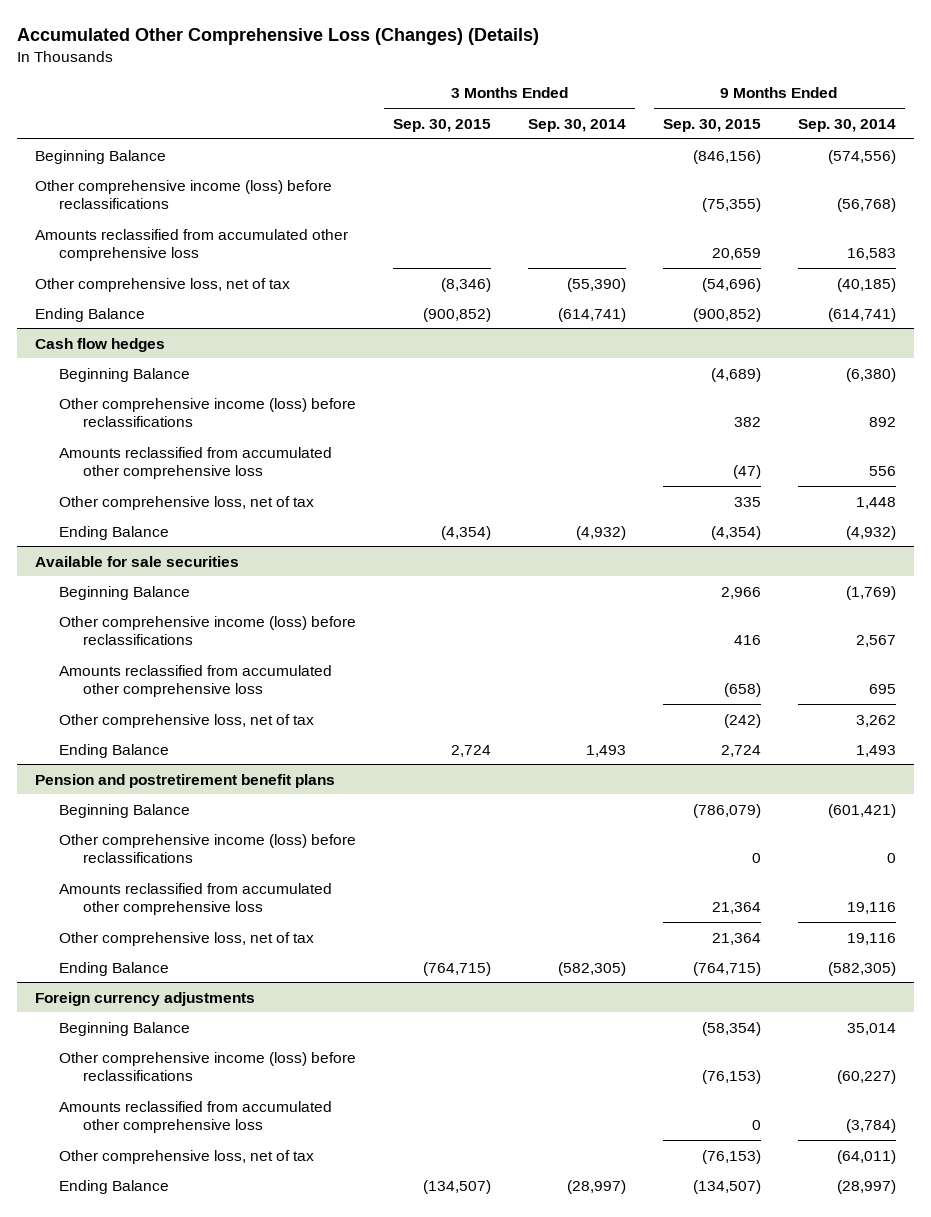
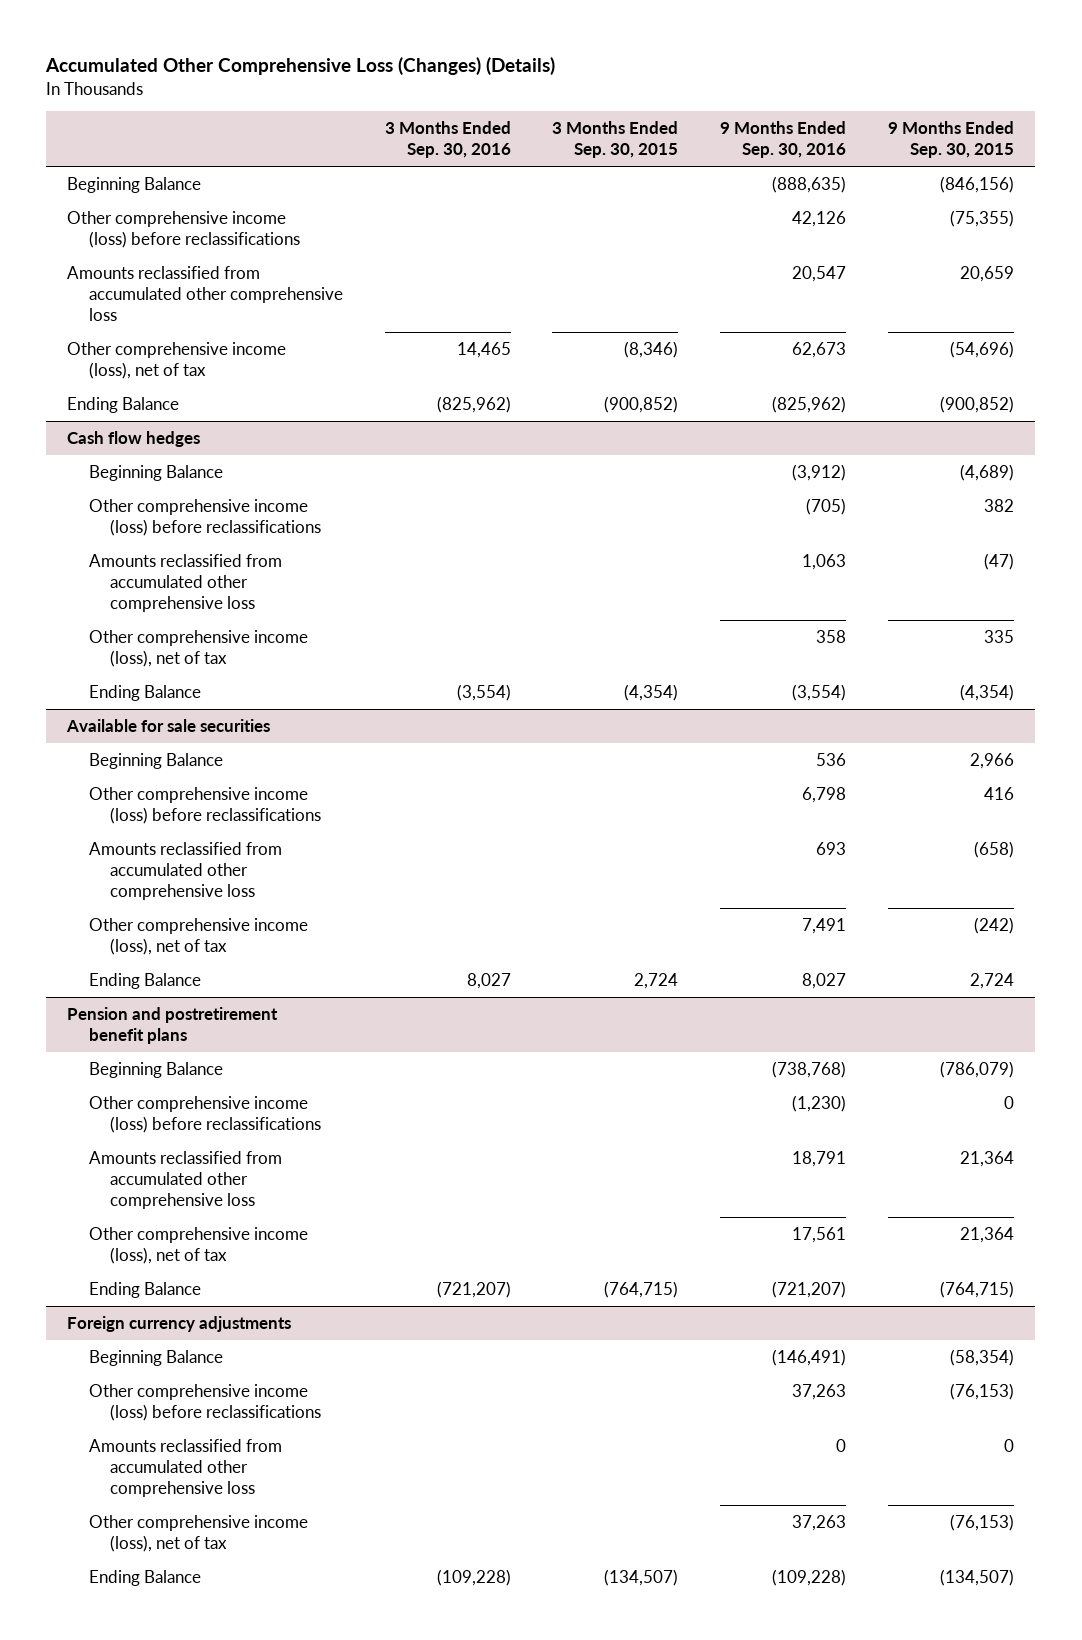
- | 3 Months Ended Sep. 30, 2015 | 3 Months Ended Sep. 30, 2014 | 9 Months Ended Sep. 30, 2015 | 9 Months Ended Sep. 30, 2014
+ | 3 Months Ended Sep. 30, 2016 | 3 Months Ended Sep. 30, 2015 | 9 Months Ended Sep. 30, 2016 | 9 Months Ended Sep. 30, 2015
- Other comprehensive loss, net of tax | (8,346) | (55,390) | (54,696) | (40,185)
+ Other comprehensive income (loss), net of tax | 14,465 | (8,346) | 62,673 | (54,696)
@ Cash flow hedges
- Other comprehensive loss, net of tax | | | 335 | 1,448
+ Other comprehensive income (loss), net of tax | | | 358 | 335
@ Available for sale securities
- Other comprehensive loss, net of tax | | | (242) | 3,262
+ Other comprehensive income (loss), net of tax | | | 7,491 | (242)
@ Pension and postretirement benefit plans
- Other comprehensive loss, net of tax | | | 21,364 | 19,116
+ Other comprehensive income (loss), net of tax | | | 17,561 | 21,364
@ Foreign currency adjustments
- Other comprehensive loss, net of tax | | | (76,153) | (64,011)
+ Other comprehensive income (loss), net of tax | | | 37,263 | (76,153)

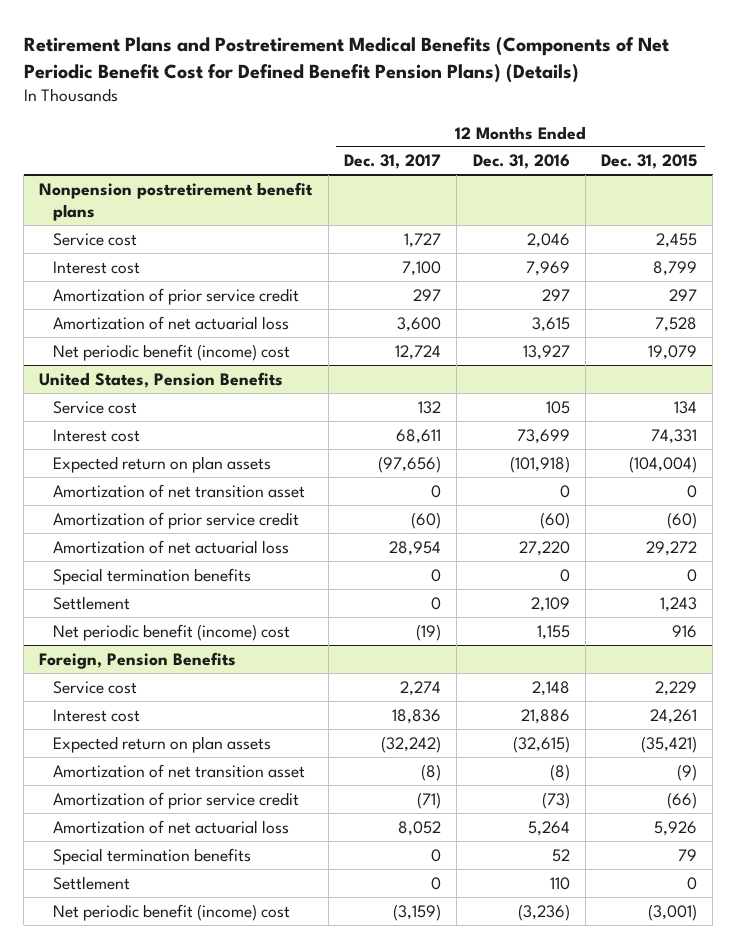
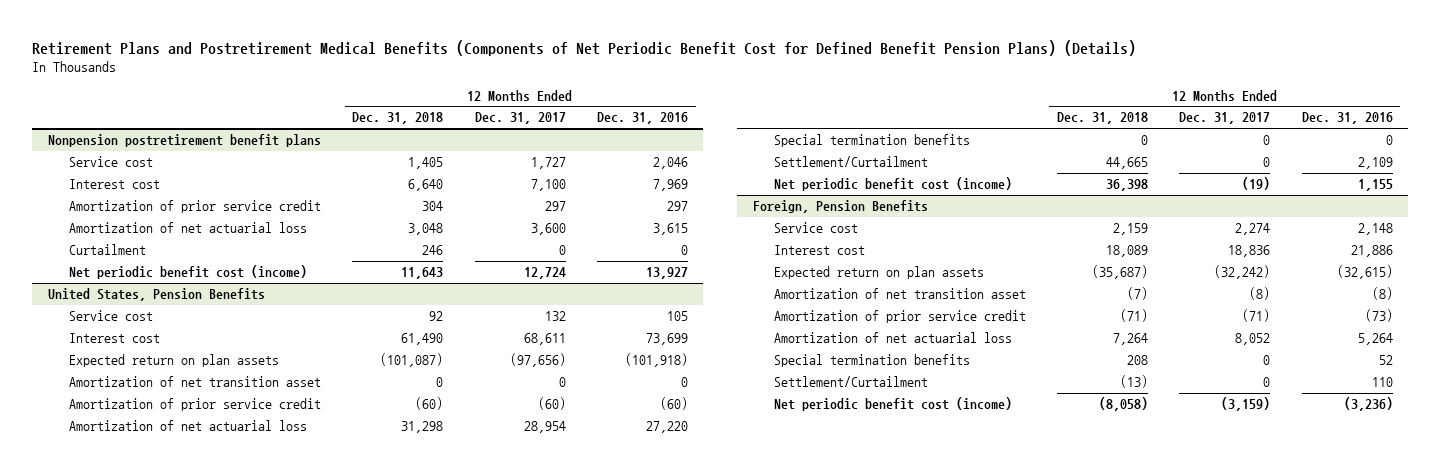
- | 12 Months Ended Dec. 31, 2017 | 12 Months Ended Dec. 31, 2016 | 12 Months Ended Dec. 31, 2015
+ | 12 Months Ended Dec. 31, 2018 | 12 Months Ended Dec. 31, 2017 | 12 Months Ended Dec. 31, 2016
@ Nonpension postretirement benefit plans
- Net periodic benefit (income) cost | 12,724 | 13,927 | 19,079
+ Curtailment | 246 | 0 | 0
+ Net periodic benefit cost (income) | 11,643 | 12,724 | 13,927
@ United States, Pension Benefits
- Settlement | 0 | 2,109 | 1,243
- Net periodic benefit (income) cost | (19) | 1,155 | 916
+ Settlement/Curtailment | 44,665 | 0 | 2,109
+ Net periodic benefit cost (income) | 36,398 | (19) | 1,155
@ Foreign, Pension Benefits
- Settlement | 0 | 110 | 0
- Net periodic benefit (income) cost | (3,159) | (3,236) | (3,001)
+ Settlement/Curtailment | (13) | 0 | 110
+ Net periodic benefit cost (income) | (8,058) | (3,159) | (3,236)

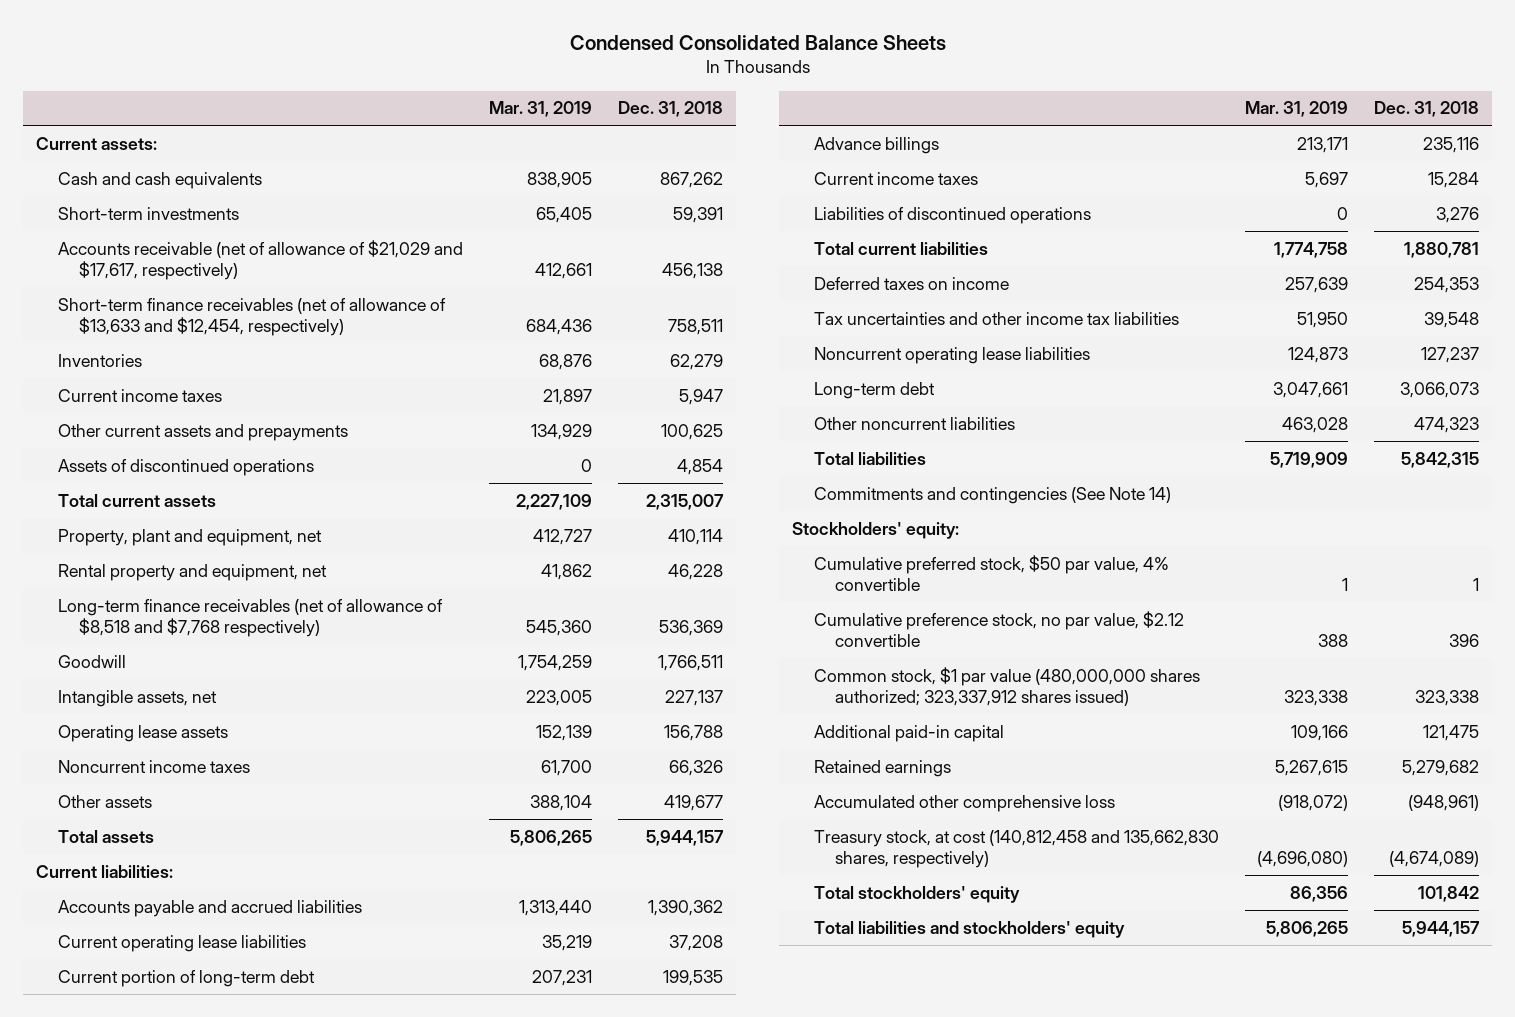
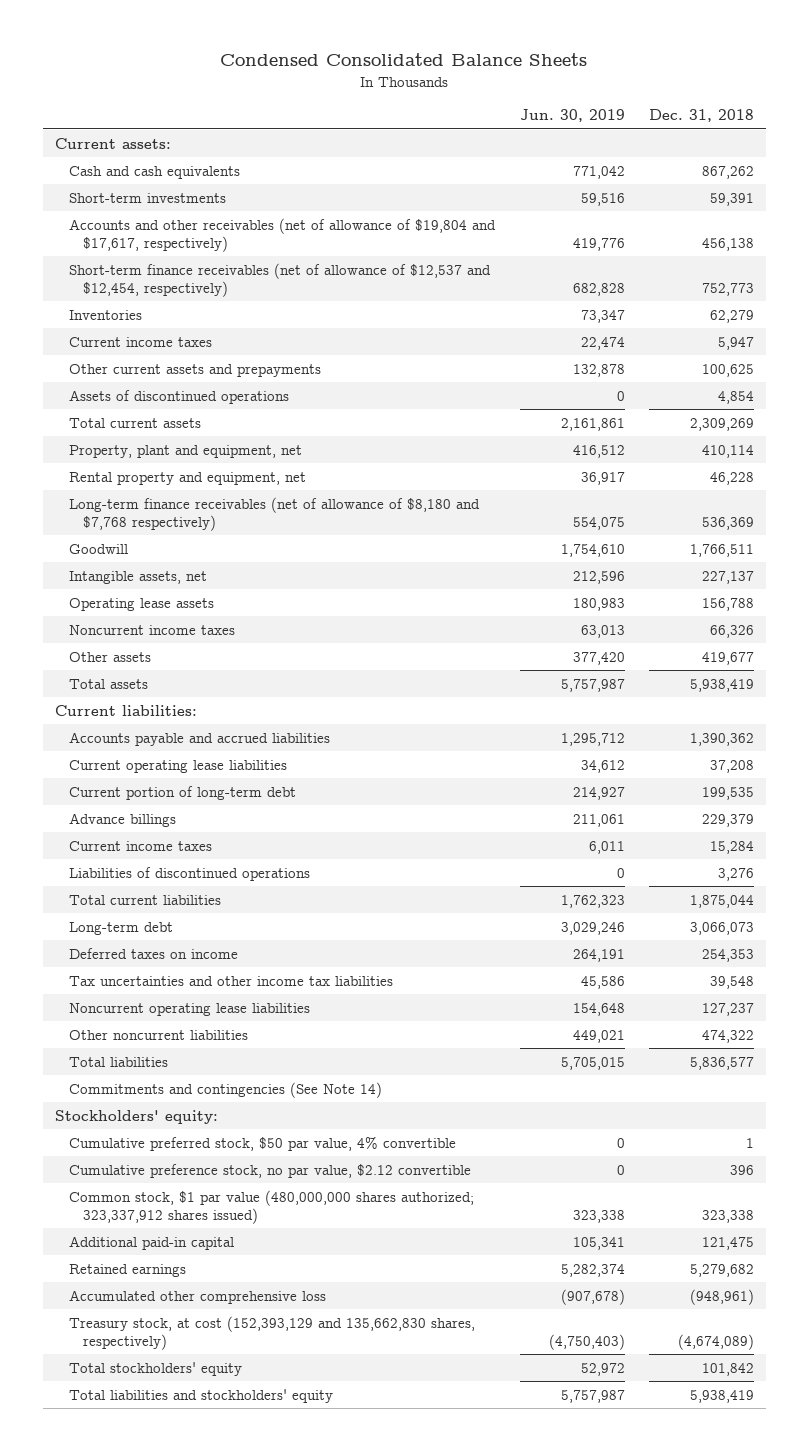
- | Mar. 31, 2019 | Dec. 31, 2018
+ | Jun. 30, 2019 | Dec. 31, 2018
- Accounts receivable (net of allowance of $21,029 and $17,617, respectively) | 412,661 | 456,138
- Short-term finance receivables (net of allowance of $13,633 and $12,454, respectively) | 684,436 | 758,511
+ Accounts and other receivables (net of allowance of $19,804 and $17,617, respectively) | 419,776 | 456,138
+ Short-term finance receivables (net of allowance of $12,537 and $12,454, respectively) | 682,828 | 752,773
- Total current assets | 2,227,109 | 2,315,007
+ Total current assets | 2,161,861 | 2,309,269
- Long-term finance receivables (net of allowance of $8,518 and $7,768 respectively) | 545,360 | 536,369
+ Long-term finance receivables (net of allowance of $8,180 and $7,768 respectively) | 554,075 | 536,369
- Total assets | 5,806,265 | 5,944,157
+ Total assets | 5,757,987 | 5,938,419
- Advance billings | 213,171 | 235,116
+ Advance billings | 211,061 | 229,379
- Total current liabilities | 1,774,758 | 1,880,781
+ Total current liabilities | 1,762,323 | 1,875,044
moved up: Long-term debt | 3,029,246 | 3,066,073
- Other noncurrent liabilities | 463,028 | 474,323
- Total liabilities | 5,719,909 | 5,842,315
+ Other noncurrent liabilities | 449,021 | 474,322
+ Total liabilities | 5,705,015 | 5,836,577
- Treasury stock, at cost (140,812,458 and 135,662,830 shares, respectively) | (4,696,080) | (4,674,089)
+ Treasury stock, at cost (152,393,129 and 135,662,830 shares, respectively) | (4,750,403) | (4,674,089)
- Total liabilities and stockholders' equity | 5,806,265 | 5,944,157
+ Total liabilities and stockholders' equity | 5,757,987 | 5,938,419

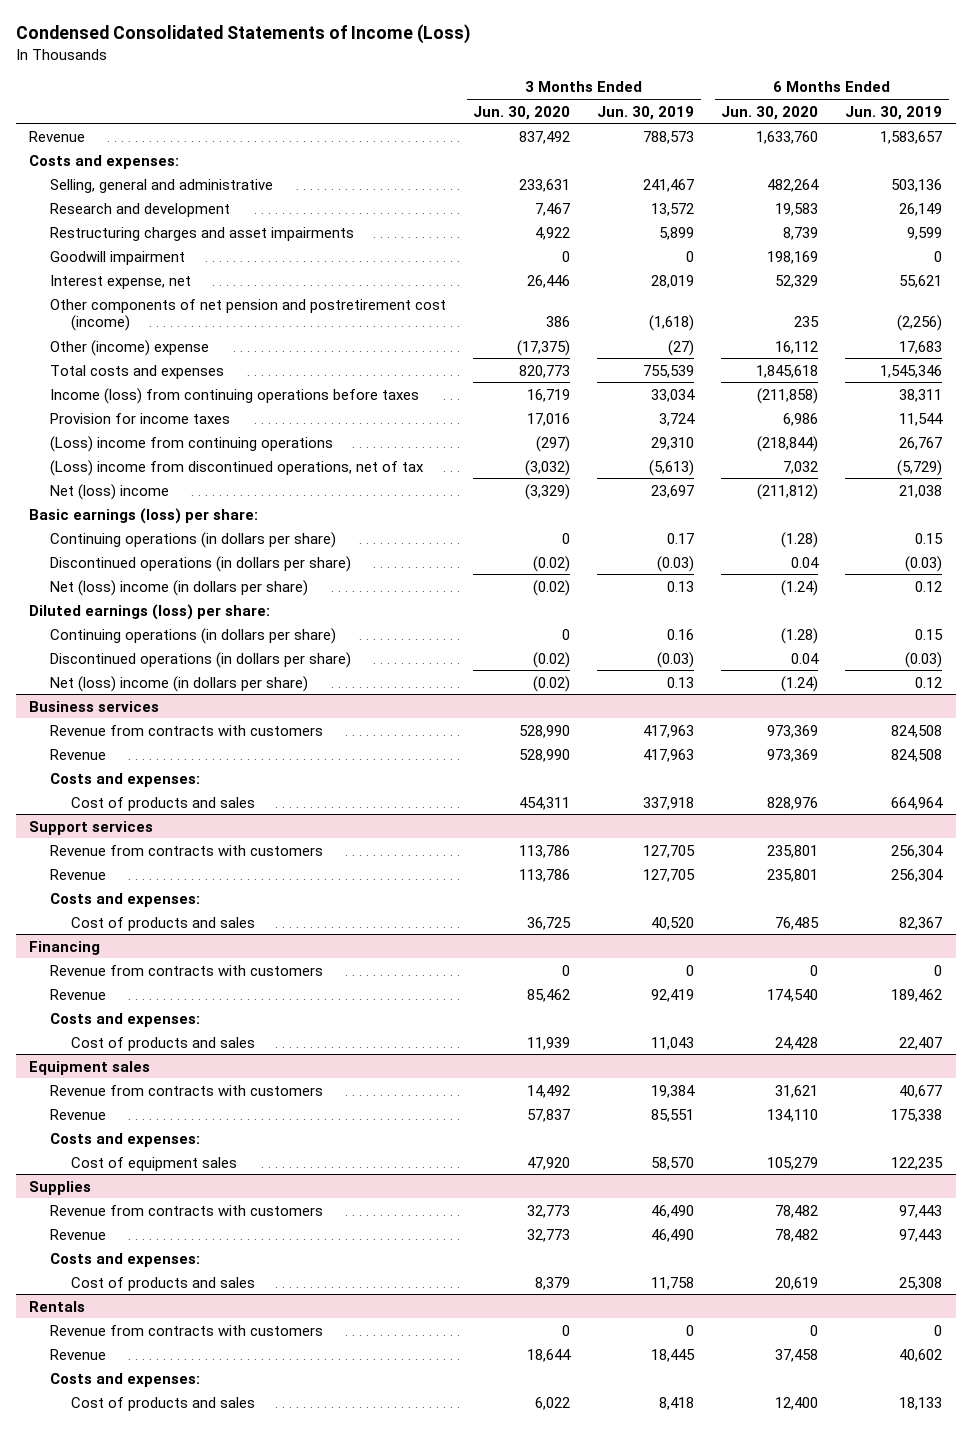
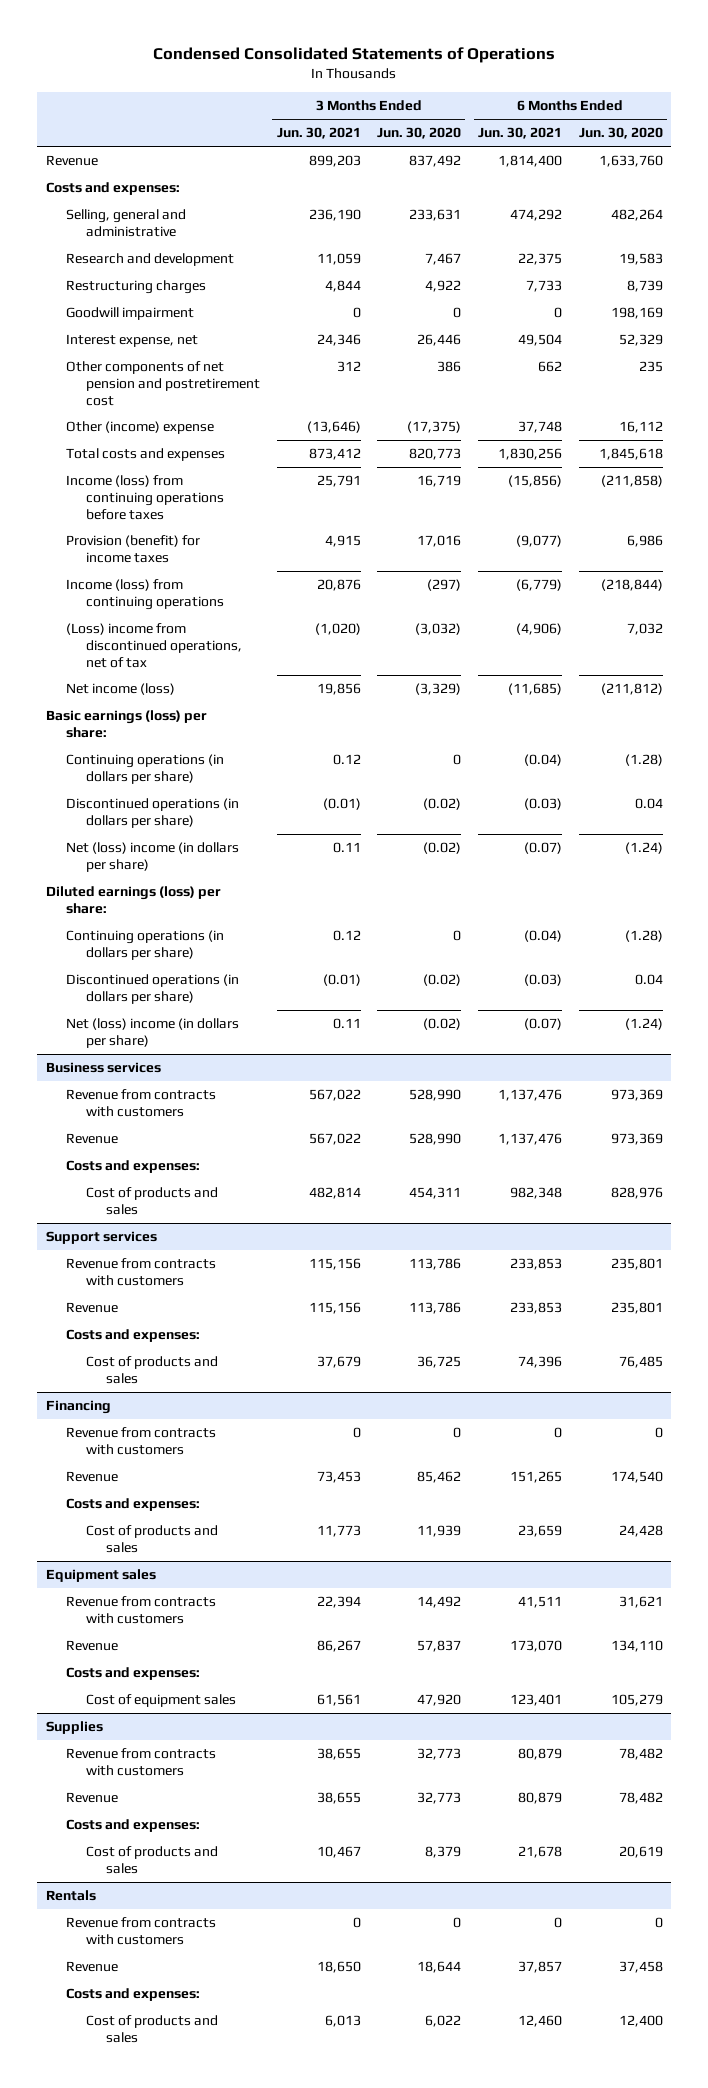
- Condensed Consolidated Statements of Income (Loss)
+ Condensed Consolidated Statements of Operations
- | 3 Months Ended Jun. 30, 2020 | 3 Months Ended Jun. 30, 2019 | 6 Months Ended Jun. 30, 2020 | 6 Months Ended Jun. 30, 2019
+ | 3 Months Ended Jun. 30, 2021 | 3 Months Ended Jun. 30, 2020 | 6 Months Ended Jun. 30, 2021 | 6 Months Ended Jun. 30, 2020
- Restructuring charges and asset impairments | 4,922 | 5,899 | 8,739 | 9,599
+ Restructuring charges | 4,844 | 4,922 | 7,733 | 8,739
- Other components of net pension and postretirement cost (income) | 386 | (1,618) | 235 | (2,256)
+ Other components of net pension and postretirement cost | 312 | 386 | 662 | 235
- Provision for income taxes | 17,016 | 3,724 | 6,986 | 11,544
- (Loss) income from continuing operations | (297) | 29,310 | (218,844) | 26,767
+ Provision (benefit) for income taxes | 4,915 | 17,016 | (9,077) | 6,986
+ Income (loss) from continuing operations | 20,876 | (297) | (6,779) | (218,844)
- Net (loss) income | (3,329) | 23,697 | (211,812) | 21,038
+ Net income (loss) | 19,856 | (3,329) | (11,685) | (211,812)

